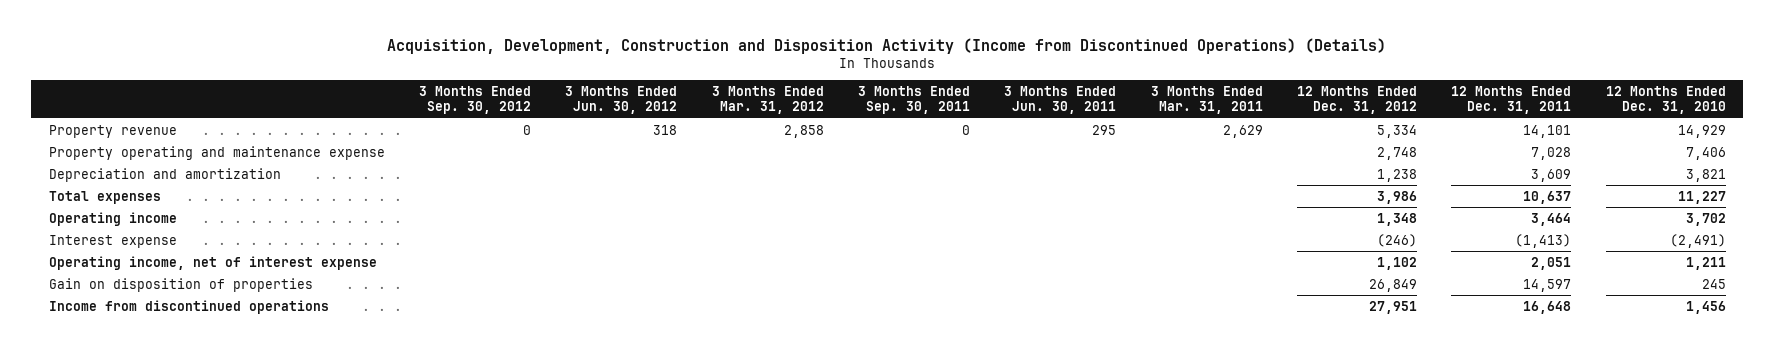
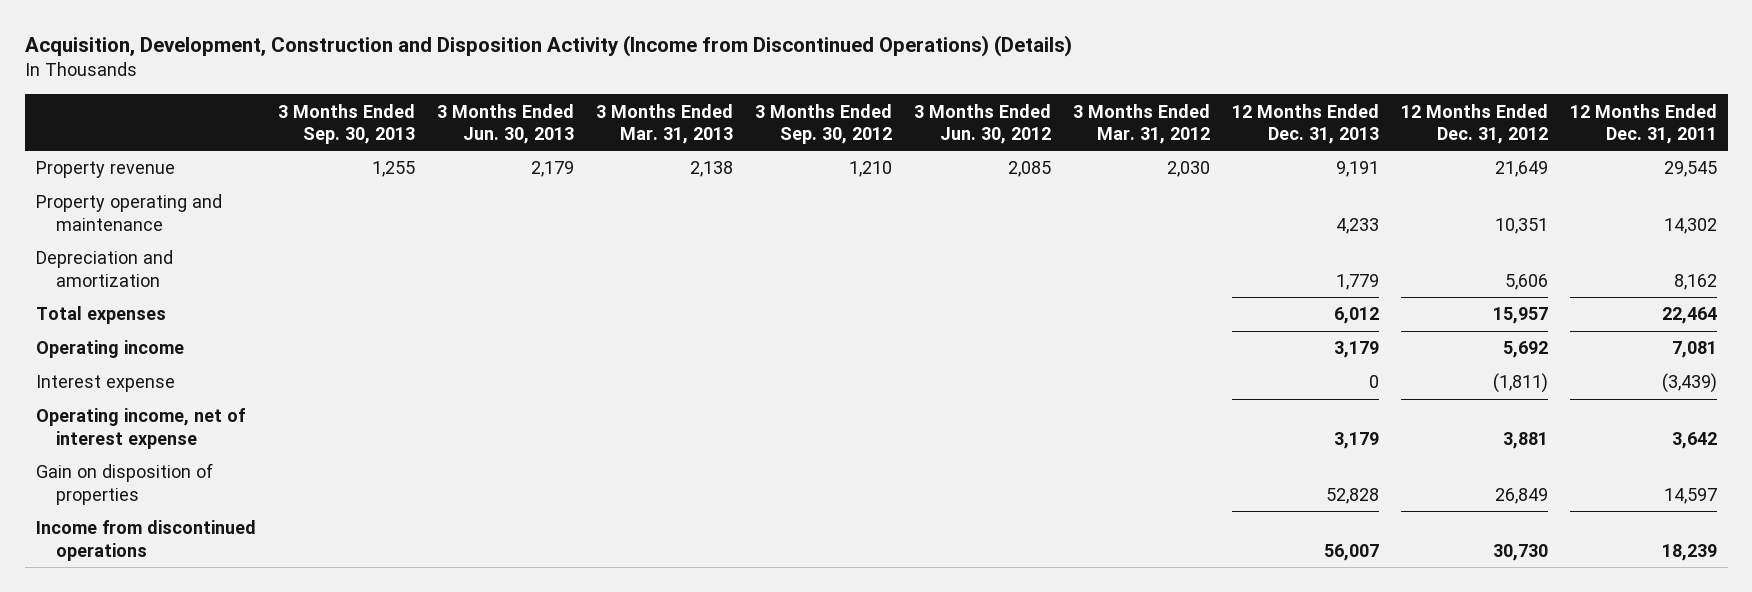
- | 3 Months Ended Sep. 30, 2012 | 3 Months Ended Jun. 30, 2012 | 3 Months Ended Mar. 31, 2012 | 3 Months Ended Sep. 30, 2011 | 3 Months Ended Jun. 30, 2011 | 3 Months Ended Mar. 31, 2011 | 12 Months Ended Dec. 31, 2012 | 12 Months Ended Dec. 31, 2011 | 12 Months Ended Dec. 31, 2010
+ | 3 Months Ended Sep. 30, 2013 | 3 Months Ended Jun. 30, 2013 | 3 Months Ended Mar. 31, 2013 | 3 Months Ended Sep. 30, 2012 | 3 Months Ended Jun. 30, 2012 | 3 Months Ended Mar. 31, 2012 | 12 Months Ended Dec. 31, 2013 | 12 Months Ended Dec. 31, 2012 | 12 Months Ended Dec. 31, 2011
- Property revenue | 0 | 318 | 2,858 | 0 | 295 | 2,629 | 5,334 | 14,101 | 14,929
- Property operating and maintenance expense | | | | | | | 2,748 | 7,028 | 7,406
- Depreciation and amortization | | | | | | | 1,238 | 3,609 | 3,821
- Total expenses | | | | | | | 3,986 | 10,637 | 11,227
- Operating income | | | | | | | 1,348 | 3,464 | 3,702
- Interest expense | | | | | | | (246) | (1,413) | (2,491)
- Operating income, net of interest expense | | | | | | | 1,102 | 2,051 | 1,211
+ Property revenue | 1,255 | 2,179 | 2,138 | 1,210 | 2,085 | 2,030 | 9,191 | 21,649 | 29,545
+ Property operating and maintenance | | | | | | | 4,233 | 10,351 | 14,302
+ Depreciation and amortization | | | | | | | 1,779 | 5,606 | 8,162
+ Total expenses | | | | | | | 6,012 | 15,957 | 22,464
+ Operating income | | | | | | | 3,179 | 5,692 | 7,081
+ Interest expense | | | | | | | 0 | (1,811) | (3,439)
+ Operating income, net of interest expense | | | | | | | 3,179 | 3,881 | 3,642
- Income from discontinued operations | | | | | | | 27,951 | 16,648 | 1,456
+ Income from discontinued operations | | | | | | | 56,007 | 30,730 | 18,239

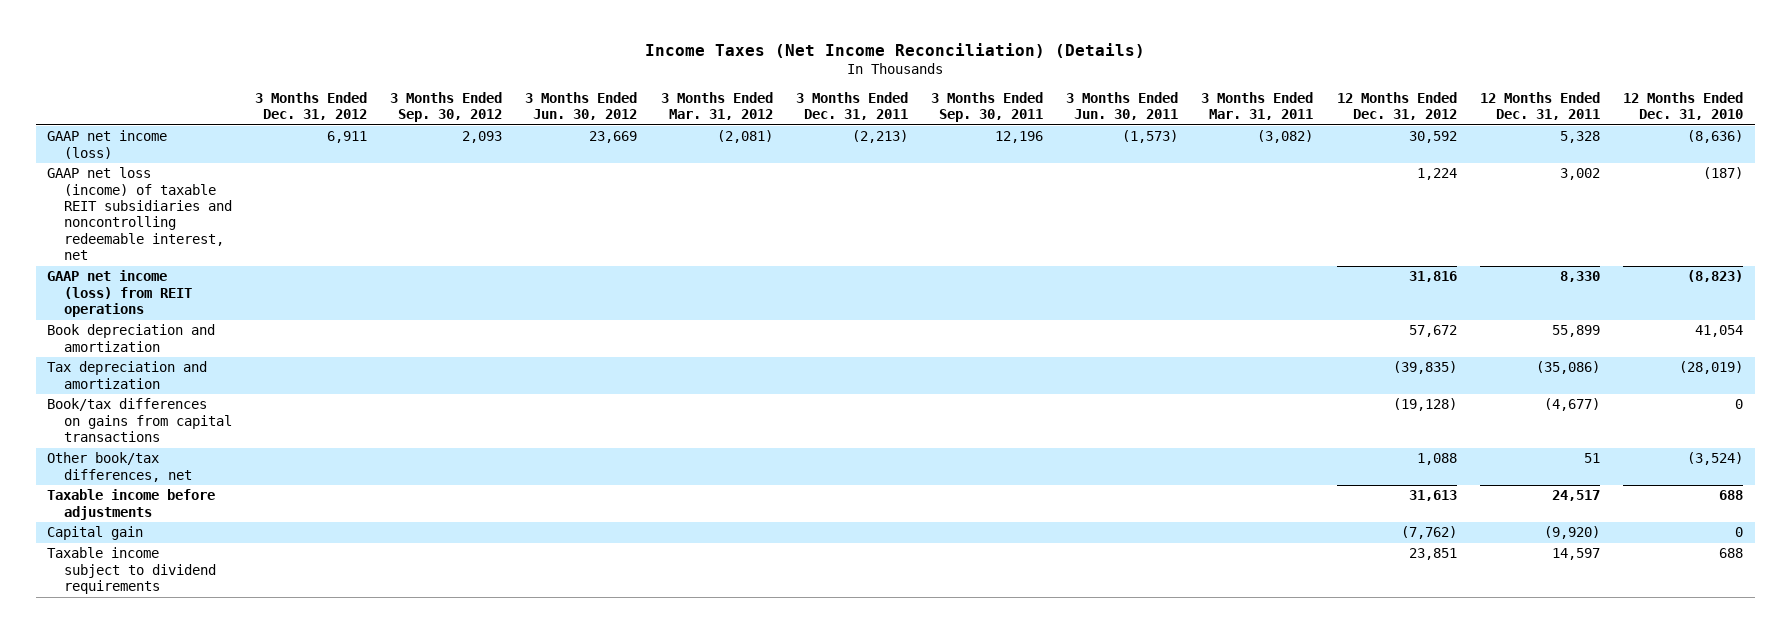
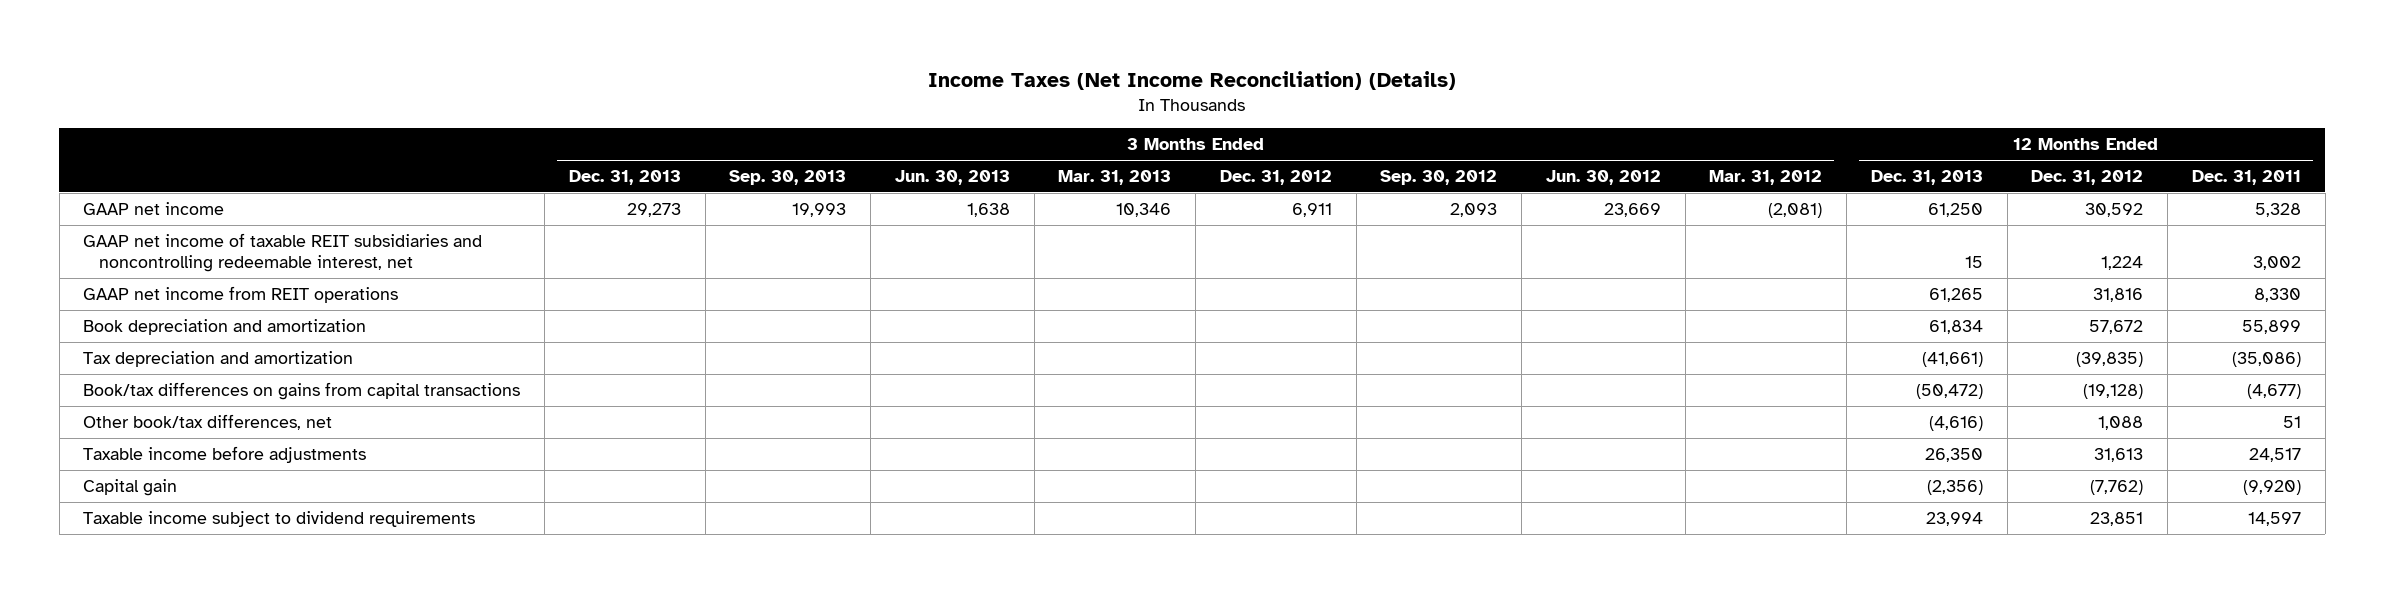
- | 3 Months Ended Dec. 31, 2012 | 3 Months Ended Sep. 30, 2012 | 3 Months Ended Jun. 30, 2012 | 3 Months Ended Mar. 31, 2012 | 3 Months Ended Dec. 31, 2011 | 3 Months Ended Sep. 30, 2011 | 3 Months Ended Jun. 30, 2011 | 3 Months Ended Mar. 31, 2011 | 12 Months Ended Dec. 31, 2012 | 12 Months Ended Dec. 31, 2011 | 12 Months Ended Dec. 31, 2010
+ | 3 Months Ended Dec. 31, 2013 | 3 Months Ended Sep. 30, 2013 | 3 Months Ended Jun. 30, 2013 | 3 Months Ended Mar. 31, 2013 | 3 Months Ended Dec. 31, 2012 | 3 Months Ended Sep. 30, 2012 | 3 Months Ended Jun. 30, 2012 | 3 Months Ended Mar. 31, 2012 | 12 Months Ended Dec. 31, 2013 | 12 Months Ended Dec. 31, 2012 | 12 Months Ended Dec. 31, 2011
- GAAP net income (loss) | 6,911 | 2,093 | 23,669 | (2,081) | (2,213) | 12,196 | (1,573) | (3,082) | 30,592 | 5,328 | (8,636)
- GAAP net loss (income) of taxable REIT subsidiaries and noncontrolling redeemable interest, net | | | | | | | | | 1,224 | 3,002 | (187)
- GAAP net income (loss) from REIT operations | | | | | | | | | 31,816 | 8,330 | (8,823)
+ GAAP net income | 29,273 | 19,993 | 1,638 | 10,346 | 6,911 | 2,093 | 23,669 | (2,081) | 61,250 | 30,592 | 5,328
+ GAAP net income of taxable REIT subsidiaries and noncontrolling redeemable interest, net | | | | | | | | | 15 | 1,224 | 3,002
+ GAAP net income from REIT operations | | | | | | | | | 61,265 | 31,816 | 8,330

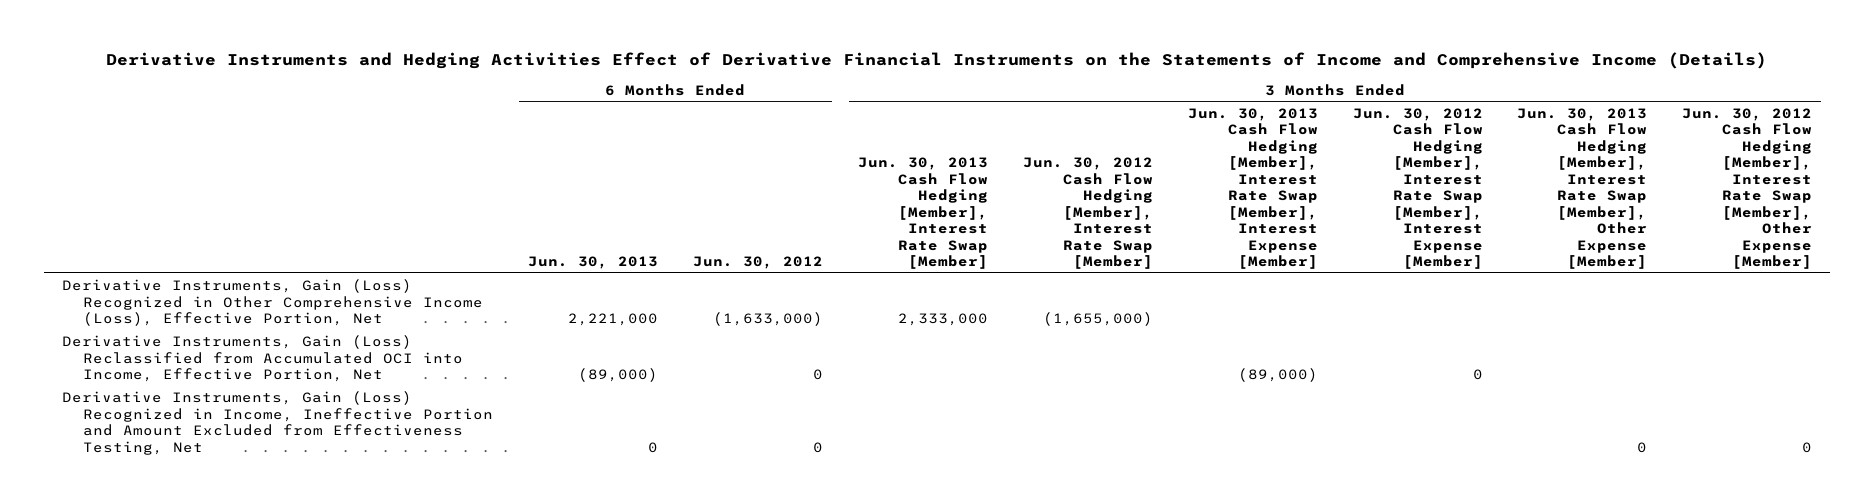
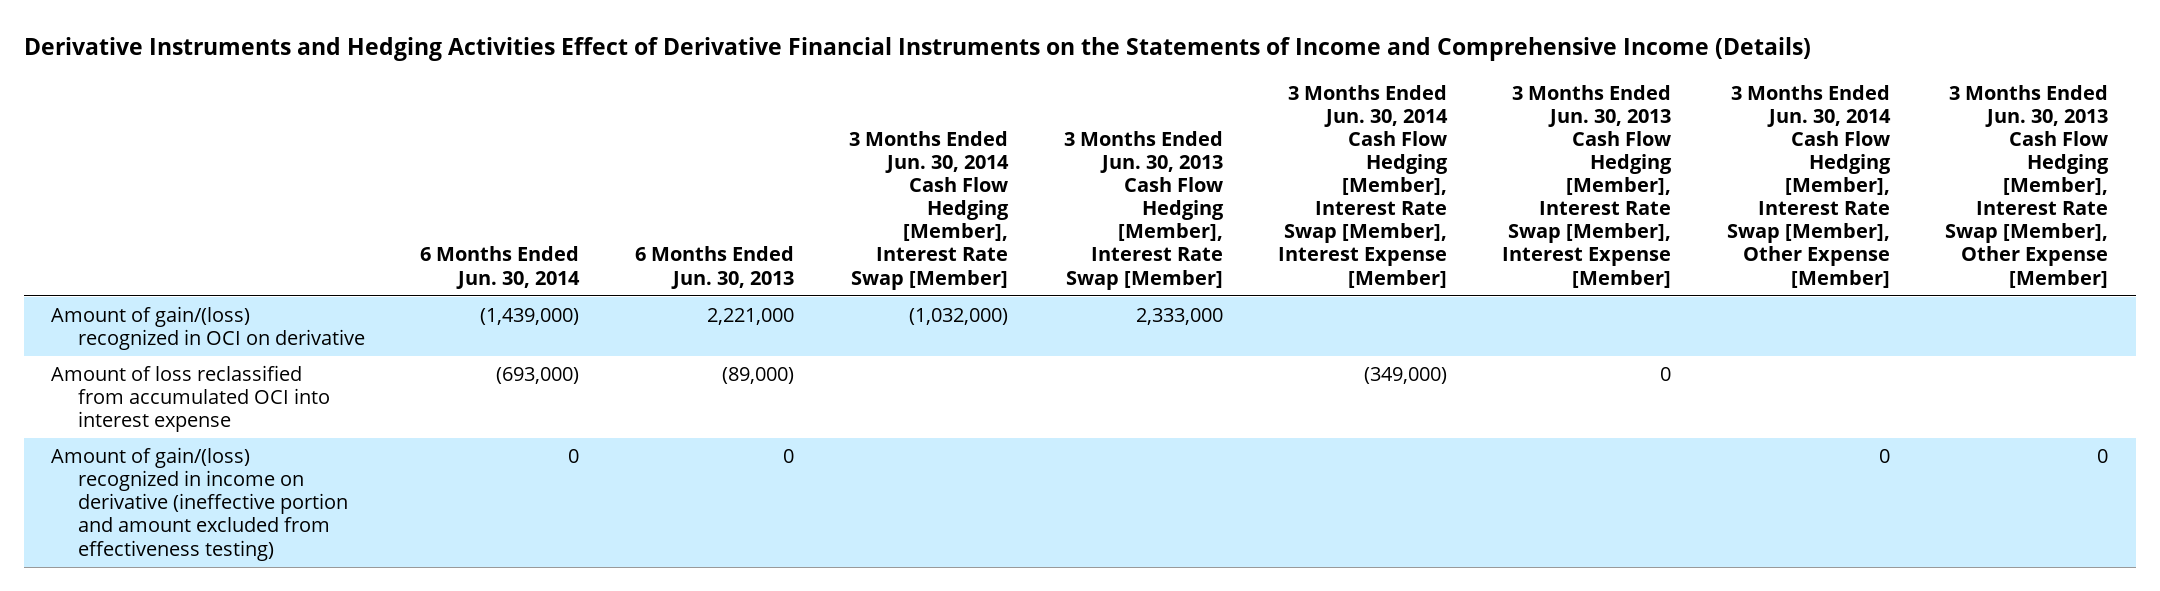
- | 6 Months Ended Jun. 30, 2013 | 6 Months Ended Jun. 30, 2012 | 3 Months Ended Jun. 30, 2013 Cash Flow Hedging [Member], Interest Rate Swap [Member] | 3 Months Ended Jun. 30, 2012 Cash Flow Hedging [Member], Interest Rate Swap [Member] | 3 Months Ended Jun. 30, 2013 Cash Flow Hedging [Member], Interest Rate Swap [Member], Interest Expense [Member] | 3 Months Ended Jun. 30, 2012 Cash Flow Hedging [Member], Interest Rate Swap [Member], Interest Expense [Member] | 3 Months Ended Jun. 30, 2013 Cash Flow Hedging [Member], Interest Rate Swap [Member], Other Expense [Member] | 3 Months Ended Jun. 30, 2012 Cash Flow Hedging [Member], Interest Rate Swap [Member], Other Expense [Member]
+ | 6 Months Ended Jun. 30, 2014 | 6 Months Ended Jun. 30, 2013 | 3 Months Ended Jun. 30, 2014 Cash Flow Hedging [Member], Interest Rate Swap [Member] | 3 Months Ended Jun. 30, 2013 Cash Flow Hedging [Member], Interest Rate Swap [Member] | 3 Months Ended Jun. 30, 2014 Cash Flow Hedging [Member], Interest Rate Swap [Member], Interest Expense [Member] | 3 Months Ended Jun. 30, 2013 Cash Flow Hedging [Member], Interest Rate Swap [Member], Interest Expense [Member] | 3 Months Ended Jun. 30, 2014 Cash Flow Hedging [Member], Interest Rate Swap [Member], Other Expense [Member] | 3 Months Ended Jun. 30, 2013 Cash Flow Hedging [Member], Interest Rate Swap [Member], Other Expense [Member]
- Derivative Instruments, Gain (Loss) Recognized in Other Comprehensive Income (Loss), Effective Portion, Net | 2,221,000 | (1,633,000) | 2,333,000 | (1,655,000) | | | |
- Derivative Instruments, Gain (Loss) Reclassified from Accumulated OCI into Income, Effective Portion, Net | (89,000) | 0 | | | (89,000) | 0 | |
- Derivative Instruments, Gain (Loss) Recognized in Income, Ineffective Portion and Amount Excluded from Effectiveness Testing, Net | 0 | 0 | | | | | 0 | 0
+ Amount of gain/(loss) recognized in OCI on derivative | (1,439,000) | 2,221,000 | (1,032,000) | 2,333,000 | | | |
+ Amount of loss reclassified from accumulated OCI into interest expense | (693,000) | (89,000) | | | (349,000) | 0 | |
+ Amount of gain/(loss) recognized in income on derivative (ineffective portion and amount excluded from effectiveness testing) | 0 | 0 | | | | | 0 | 0

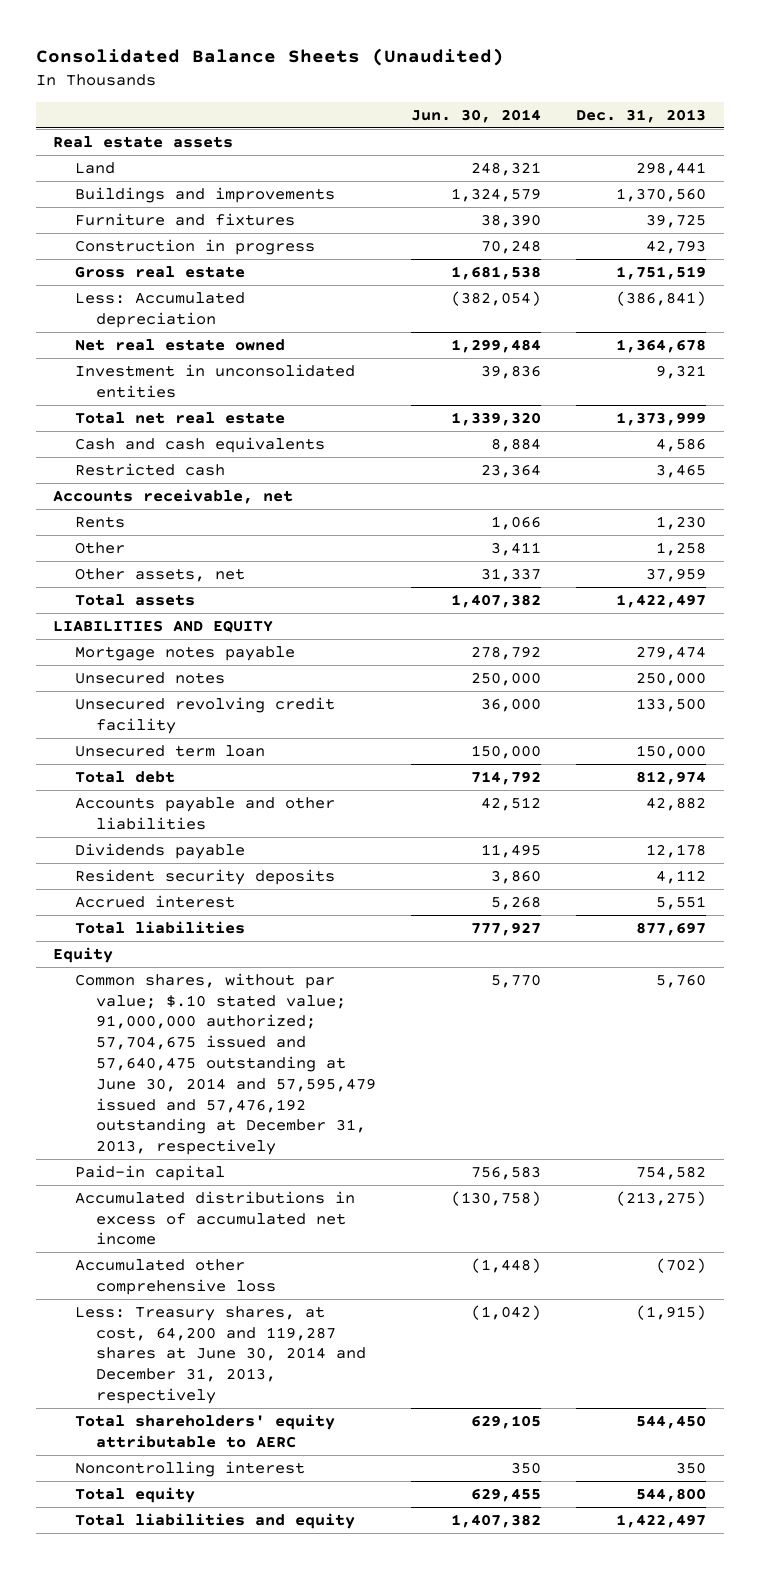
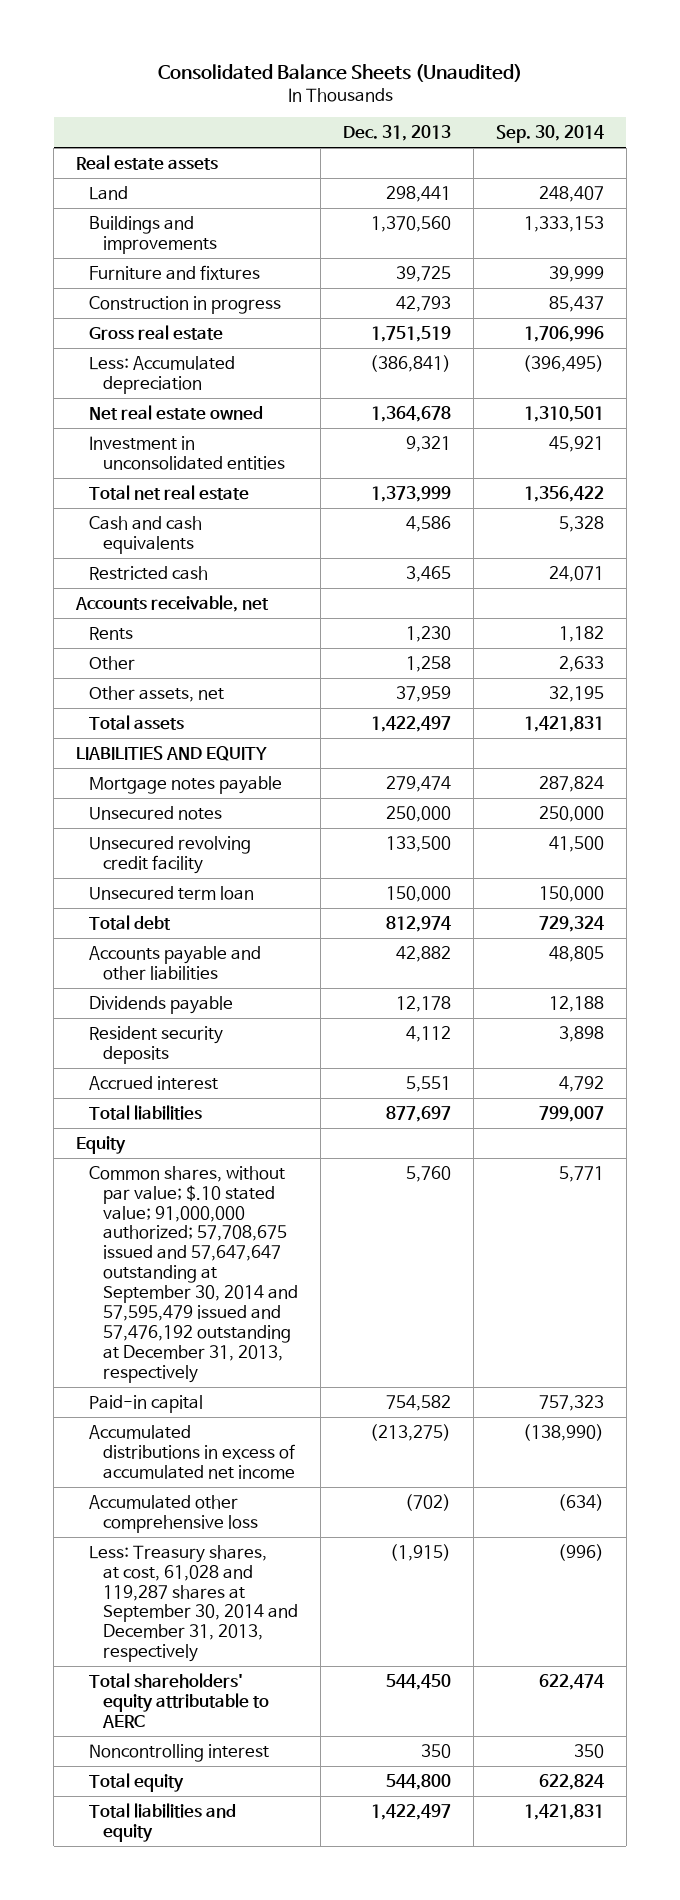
- | Jun. 30, 2014 | Dec. 31, 2013
+ | Dec. 31, 2013 | Sep. 30, 2014
- Common shares, without par value; $.10 stated value; 91,000,000 authorized; 57,704,675 issued and 57,640,475 outstanding at June 30, 2014 and 57,595,479 issued and 57,476,192 outstanding at December 31, 2013, respectively | 5,770 | 5,760
+ Common shares, without par value; $.10 stated value; 91,000,000 authorized; 57,708,675 issued and 57,647,647 outstanding at September 30, 2014 and 57,595,479 issued and 57,476,192 outstanding at December 31, 2013, respectively | 5,760 | 5,771
- Less: Treasury shares, at cost, 64,200 and 119,287 shares at June 30, 2014 and December 31, 2013, respectively | (1,042) | (1,915)
+ Less: Treasury shares, at cost, 61,028 and 119,287 shares at September 30, 2014 and December 31, 2013, respectively | (1,915) | (996)

